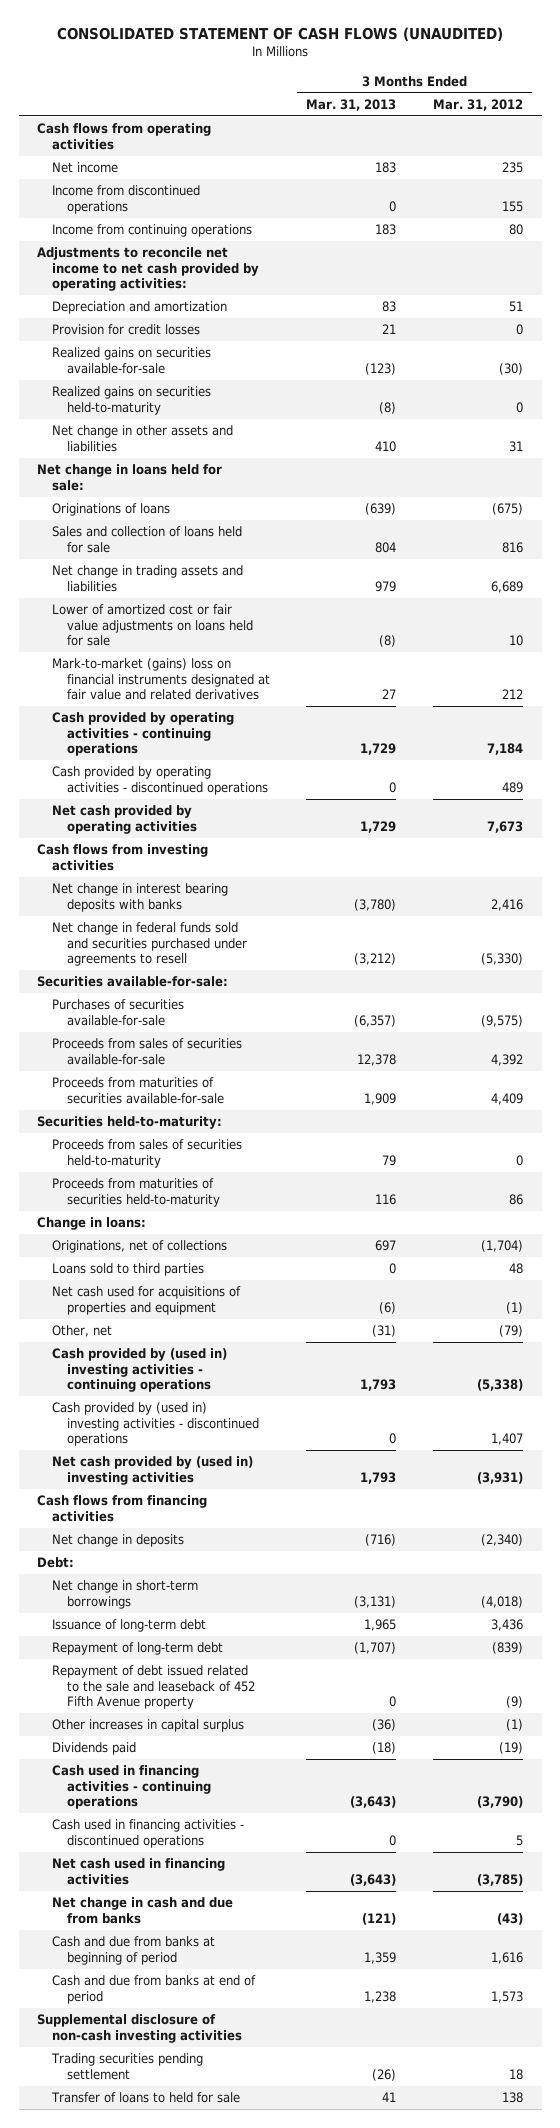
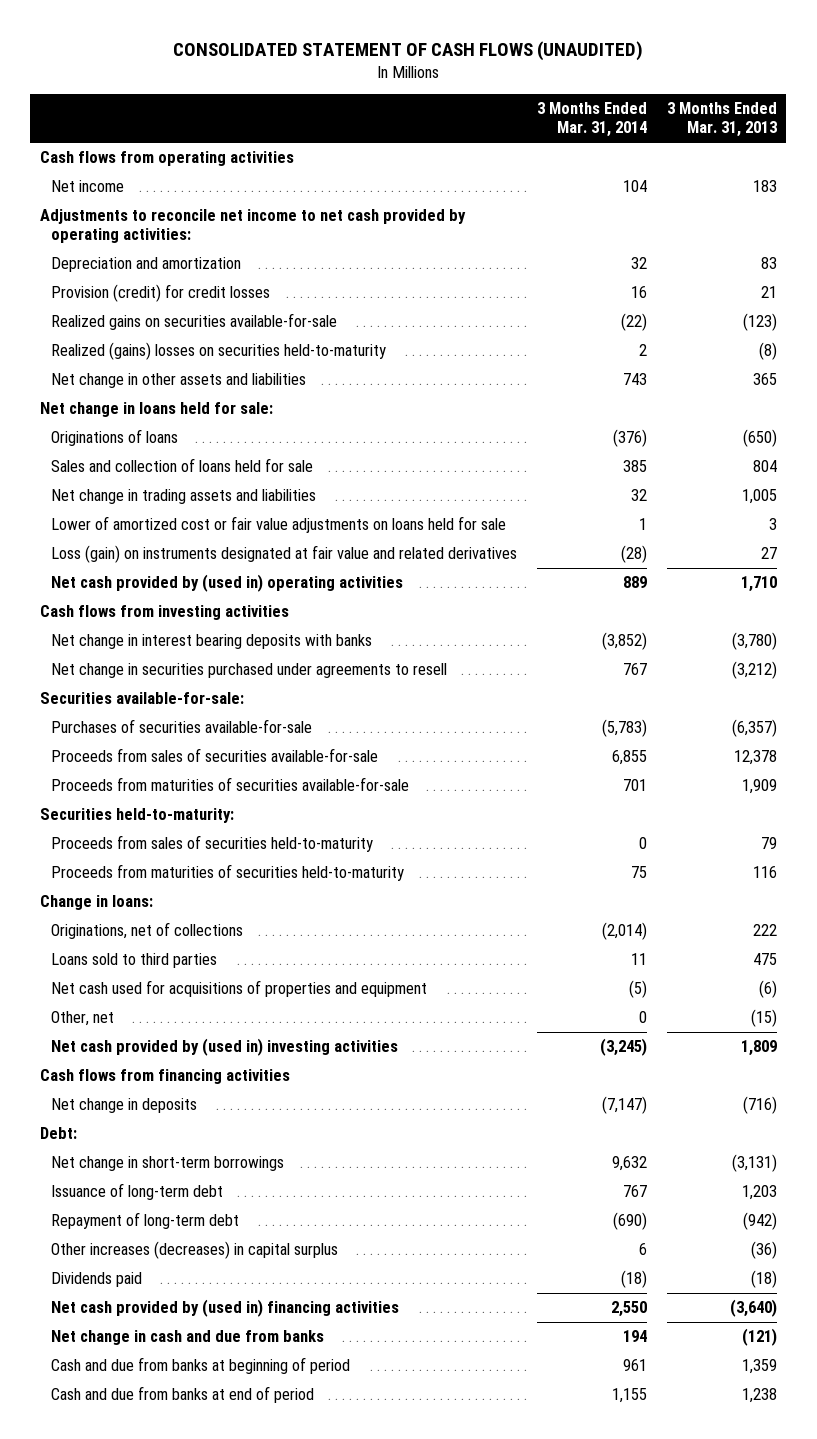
- | 3 Months Ended Mar. 31, 2013 | 3 Months Ended Mar. 31, 2012
+ | 3 Months Ended Mar. 31, 2014 | 3 Months Ended Mar. 31, 2013
- Income from discontinued operations | 0 | 155
- Income from continuing operations | 183 | 80
- Provision for credit losses | 21 | 0
+ Provision (credit) for credit losses | 16 | 21
- Realized gains on securities held-to-maturity | (8) | 0
- Net change in other assets and liabilities | 410 | 31
+ Realized (gains) losses on securities held-to-maturity | 2 | (8)
+ Net change in other assets and liabilities | 743 | 365
- Originations of loans | (639) | (675)
+ Originations of loans | (376) | (650)
- Net change in trading assets and liabilities | 979 | 6,689
- Lower of amortized cost or fair value adjustments on loans held for sale | (8) | 10
- Mark-to-market (gains) loss on financial instruments designated at fair value and related derivatives | 27 | 212
- Cash provided by operating activities - continuing operations | 1,729 | 7,184
- Cash provided by operating activities - discontinued operations | 0 | 489
- Net cash provided by operating activities | 1,729 | 7,673
+ Net change in trading assets and liabilities | 32 | 1,005
+ Lower of amortized cost or fair value adjustments on loans held for sale | 1 | 3
+ Loss (gain) on instruments designated at fair value and related derivatives | (28) | 27
+ Net cash provided by (used in) operating activities | 889 | 1,710
- Net change in federal funds sold and securities purchased under agreements to resell | (3,212) | (5,330)
+ Net change in securities purchased under agreements to resell | 767 | (3,212)
- Originations, net of collections | 697 | (1,704)
- Loans sold to third parties | 0 | 48
+ Originations, net of collections | (2,014) | 222
+ Loans sold to third parties | 11 | 475
- Other, net | (31) | (79)
- Cash provided by (used in) investing activities - continuing operations | 1,793 | (5,338)
- Cash provided by (used in) investing activities - discontinued operations | 0 | 1,407
- Net cash provided by (used in) investing activities | 1,793 | (3,931)
+ Other, net | 0 | (15)
+ Net cash provided by (used in) investing activities | (3,245) | 1,809
- Issuance of long-term debt | 1,965 | 3,436
- Repayment of long-term debt | (1,707) | (839)
- Repayment of debt issued related to the sale and leaseback of 452 Fifth Avenue property | 0 | (9)
- Other increases in capital surplus | (36) | (1)
+ Issuance of long-term debt | 767 | 1,203
+ Repayment of long-term debt | (690) | (942)
+ Other increases (decreases) in capital surplus | 6 | (36)
- Cash used in financing activities - continuing operations | (3,643) | (3,790)
- Cash used in financing activities - discontinued operations | 0 | 5
- Net cash used in financing activities | (3,643) | (3,785)
+ Net cash provided by (used in) financing activities | 2,550 | (3,640)
- Supplemental disclosure of non-cash investing activities
- Trading securities pending settlement | (26) | 18
- Transfer of loans to held for sale | 41 | 138

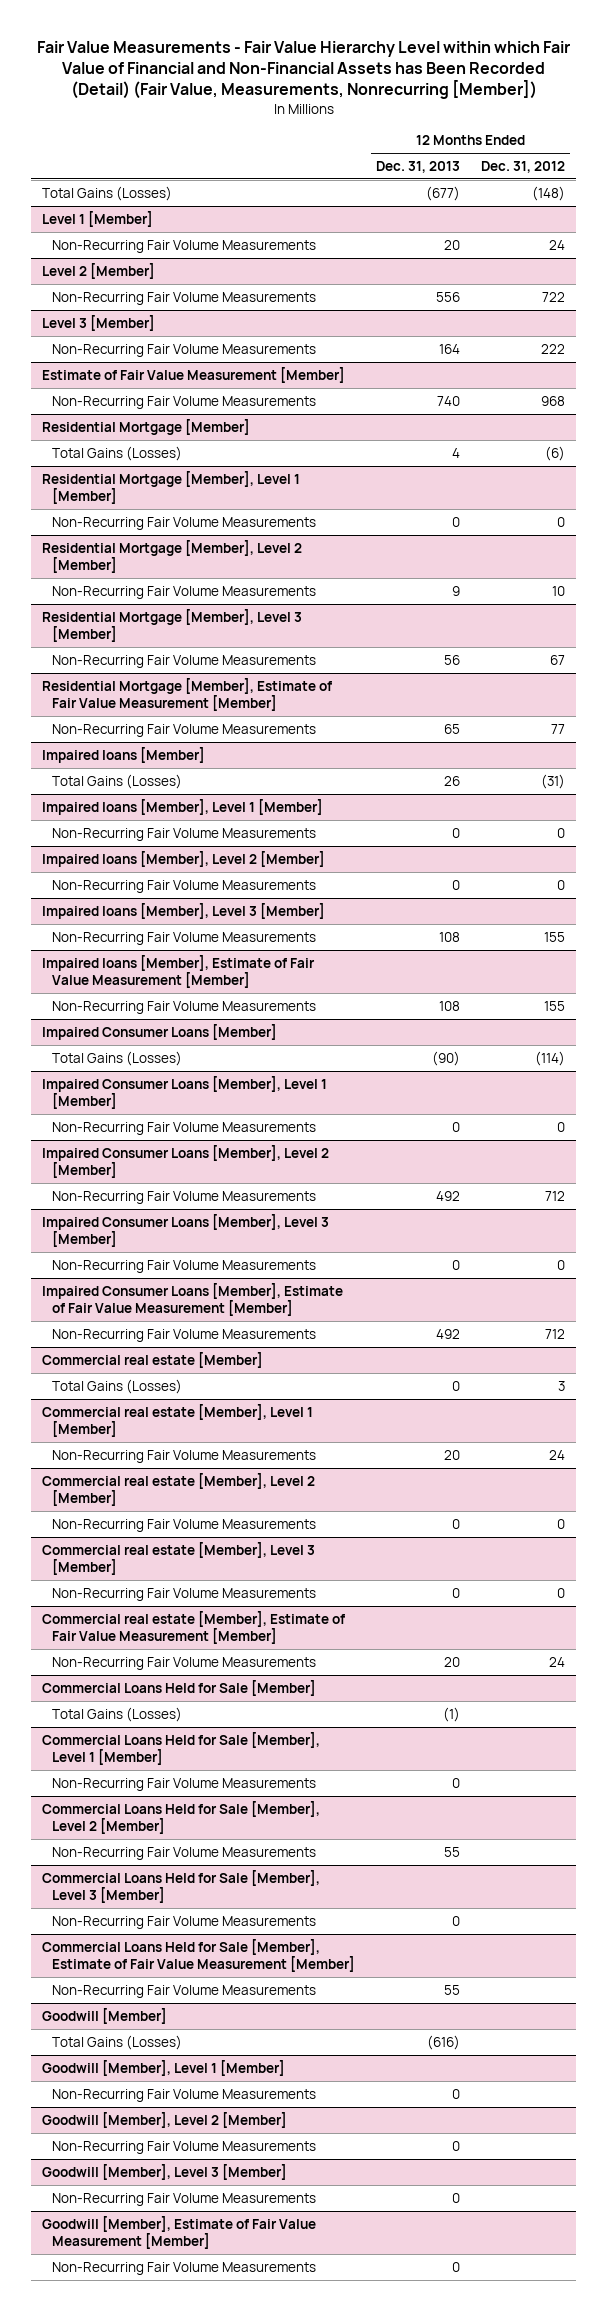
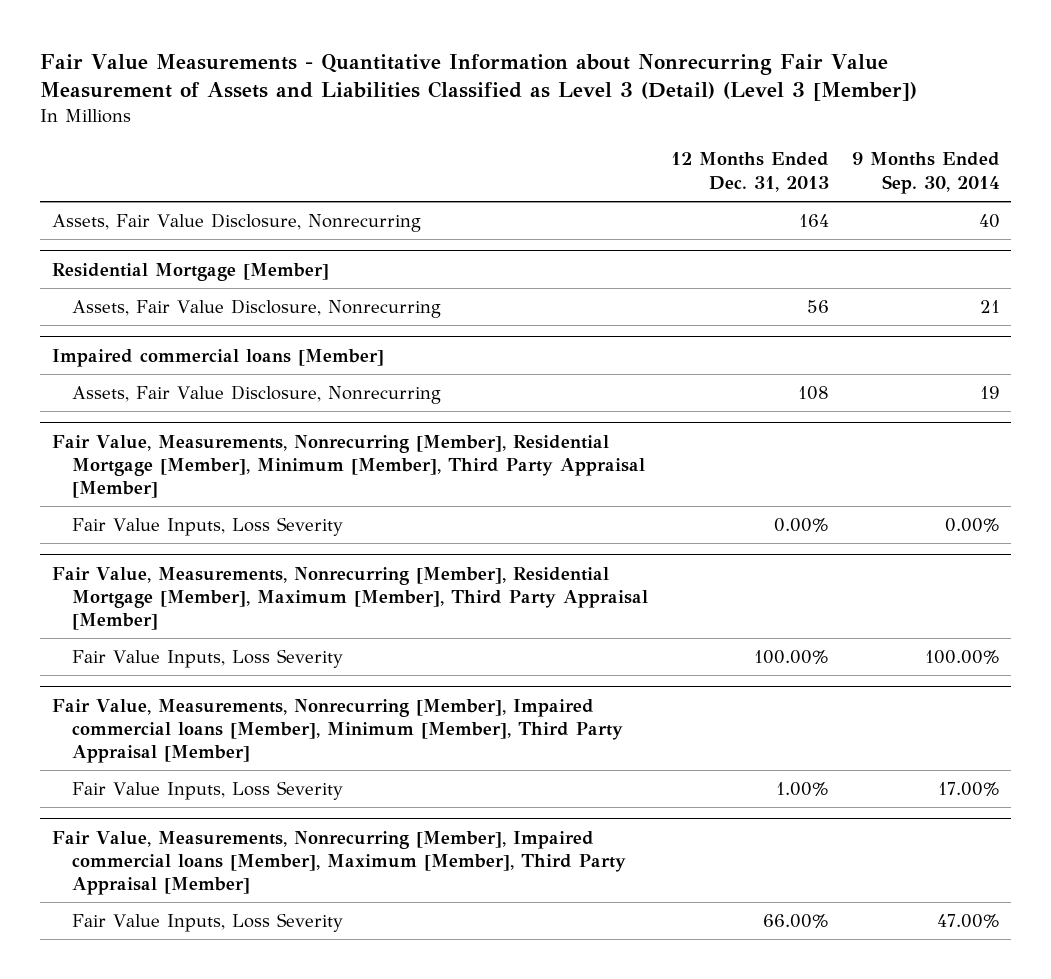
- Fair Value Measurements - Fair Value Hierarchy Level within which Fair Value of Financial and Non-Financial Assets has Been Recorded (Detail) (Fair Value, Measurements, Nonrecurring [Member])
+ Fair Value Measurements - Quantitative Information about Nonrecurring Fair Value Measurement of Assets and Liabilities Classified as Level 3 (Detail) (Level 3 [Member])
- | 12 Months Ended Dec. 31, 2013 | 12 Months Ended Dec. 31, 2012
+ | 12 Months Ended Dec. 31, 2013 | 9 Months Ended Sep. 30, 2014
- Total Gains (Losses) | (677) | (148)
- Level 1 [Member]
- Non-Recurring Fair Volume Measurements | 20 | 24
- Level 2 [Member]
- Non-Recurring Fair Volume Measurements | 556 | 722
- Level 3 [Member]
- Non-Recurring Fair Volume Measurements | 164 | 222
- Estimate of Fair Value Measurement [Member]
- Non-Recurring Fair Volume Measurements | 740 | 968
+ Assets, Fair Value Disclosure, Nonrecurring | 164 | 40
@ Residential Mortgage [Member]
- Total Gains (Losses) | 4 | (6)
- Residential Mortgage [Member], Level 1 [Member]
- Non-Recurring Fair Volume Measurements | 0 | 0
- Residential Mortgage [Member], Level 2 [Member]
- Non-Recurring Fair Volume Measurements | 9 | 10
- Residential Mortgage [Member], Level 3 [Member]
- Non-Recurring Fair Volume Measurements | 56 | 67
- Residential Mortgage [Member], Estimate of Fair Value Measurement [Member]
- Non-Recurring Fair Volume Measurements | 65 | 77
- Impaired loans [Member]
- Total Gains (Losses) | 26 | (31)
- Impaired loans [Member], Level 1 [Member]
- Non-Recurring Fair Volume Measurements | 0 | 0
- Impaired loans [Member], Level 2 [Member]
- Non-Recurring Fair Volume Measurements | 0 | 0
- Impaired loans [Member], Level 3 [Member]
- Non-Recurring Fair Volume Measurements | 108 | 155
- Impaired loans [Member], Estimate of Fair Value Measurement [Member]
- Non-Recurring Fair Volume Measurements | 108 | 155
- Impaired Consumer Loans [Member]
- Total Gains (Losses) | (90) | (114)
- Impaired Consumer Loans [Member], Level 1 [Member]
- Non-Recurring Fair Volume Measurements | 0 | 0
- Impaired Consumer Loans [Member], Level 2 [Member]
- Non-Recurring Fair Volume Measurements | 492 | 712
- Impaired Consumer Loans [Member], Level 3 [Member]
- Non-Recurring Fair Volume Measurements | 0 | 0
- Impaired Consumer Loans [Member], Estimate of Fair Value Measurement [Member]
- Non-Recurring Fair Volume Measurements | 492 | 712
- Commercial real estate [Member]
- Total Gains (Losses) | 0 | 3
- Commercial real estate [Member], Level 1 [Member]
- Non-Recurring Fair Volume Measurements | 20 | 24
- Commercial real estate [Member], Level 2 [Member]
- Non-Recurring Fair Volume Measurements | 0 | 0
- Commercial real estate [Member], Level 3 [Member]
- Non-Recurring Fair Volume Measurements | 0 | 0
- Commercial real estate [Member], Estimate of Fair Value Measurement [Member]
- Non-Recurring Fair Volume Measurements | 20 | 24
- Commercial Loans Held for Sale [Member]
- Total Gains (Losses) | (1) |
- Commercial Loans Held for Sale [Member], Level 1 [Member]
- Non-Recurring Fair Volume Measurements | 0 |
- Commercial Loans Held for Sale [Member], Level 2 [Member]
- Non-Recurring Fair Volume Measurements | 55 |
- Commercial Loans Held for Sale [Member], Level 3 [Member]
- Non-Recurring Fair Volume Measurements | 0 |
- Commercial Loans Held for Sale [Member], Estimate of Fair Value Measurement [Member]
- Non-Recurring Fair Volume Measurements | 55 |
- Goodwill [Member]
- Total Gains (Losses) | (616) |
- Goodwill [Member], Level 1 [Member]
- Non-Recurring Fair Volume Measurements | 0 |
- Goodwill [Member], Level 2 [Member]
- Non-Recurring Fair Volume Measurements | 0 |
- Goodwill [Member], Level 3 [Member]
- Non-Recurring Fair Volume Measurements | 0 |
- Goodwill [Member], Estimate of Fair Value Measurement [Member]
- Non-Recurring Fair Volume Measurements | 0 |
@ Residential Mortgage [Member]
+ Assets, Fair Value Disclosure, Nonrecurring | 56 | 21
+ Impaired commercial loans [Member]
+ Assets, Fair Value Disclosure, Nonrecurring | 108 | 19
+ Fair Value, Measurements, Nonrecurring [Member], Residential Mortgage [Member], Minimum [Member], Third Party Appraisal [Member]
+ Fair Value Inputs, Loss Severity | 0.00% | 0.00%
+ Fair Value, Measurements, Nonrecurring [Member], Residential Mortgage [Member], Maximum [Member], Third Party Appraisal [Member]
+ Fair Value Inputs, Loss Severity | 100.00% | 100.00%
+ Fair Value, Measurements, Nonrecurring [Member], Impaired commercial loans [Member], Minimum [Member], Third Party Appraisal [Member]
+ Fair Value Inputs, Loss Severity | 1.00% | 17.00%
+ Fair Value, Measurements, Nonrecurring [Member], Impaired commercial loans [Member], Maximum [Member], Third Party Appraisal [Member]
+ Fair Value Inputs, Loss Severity | 66.00% | 47.00%

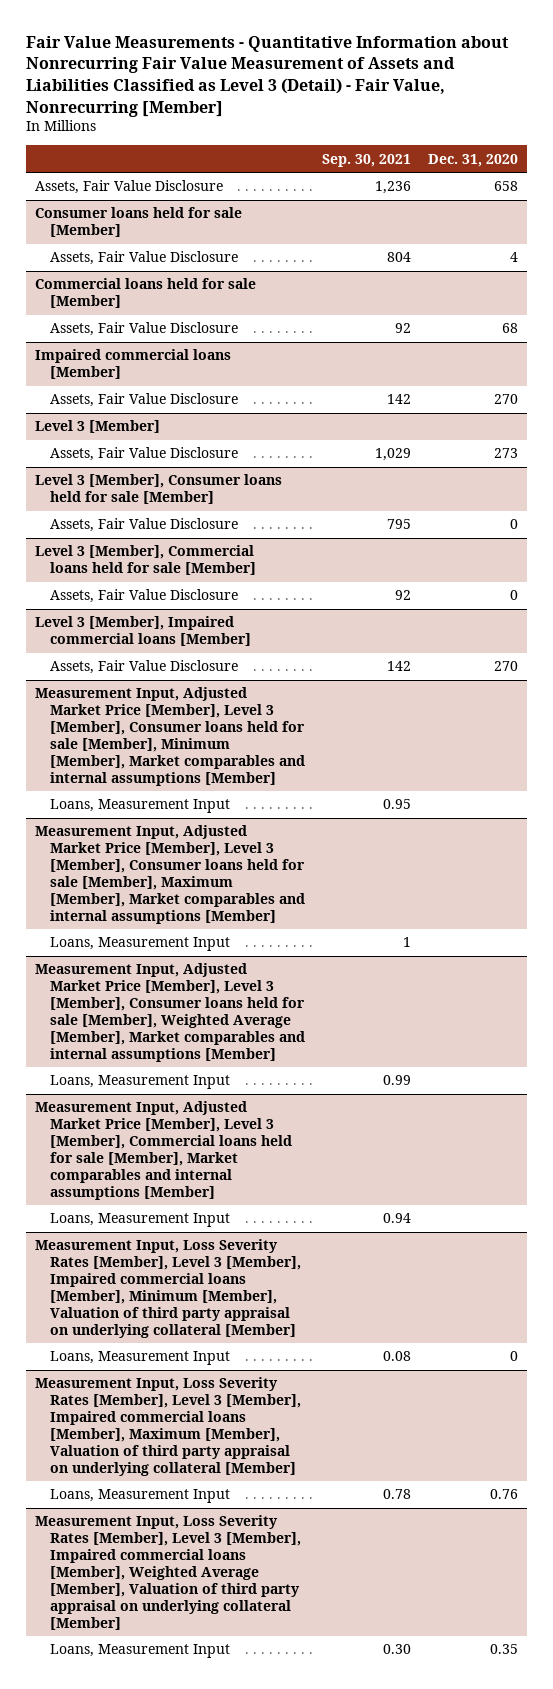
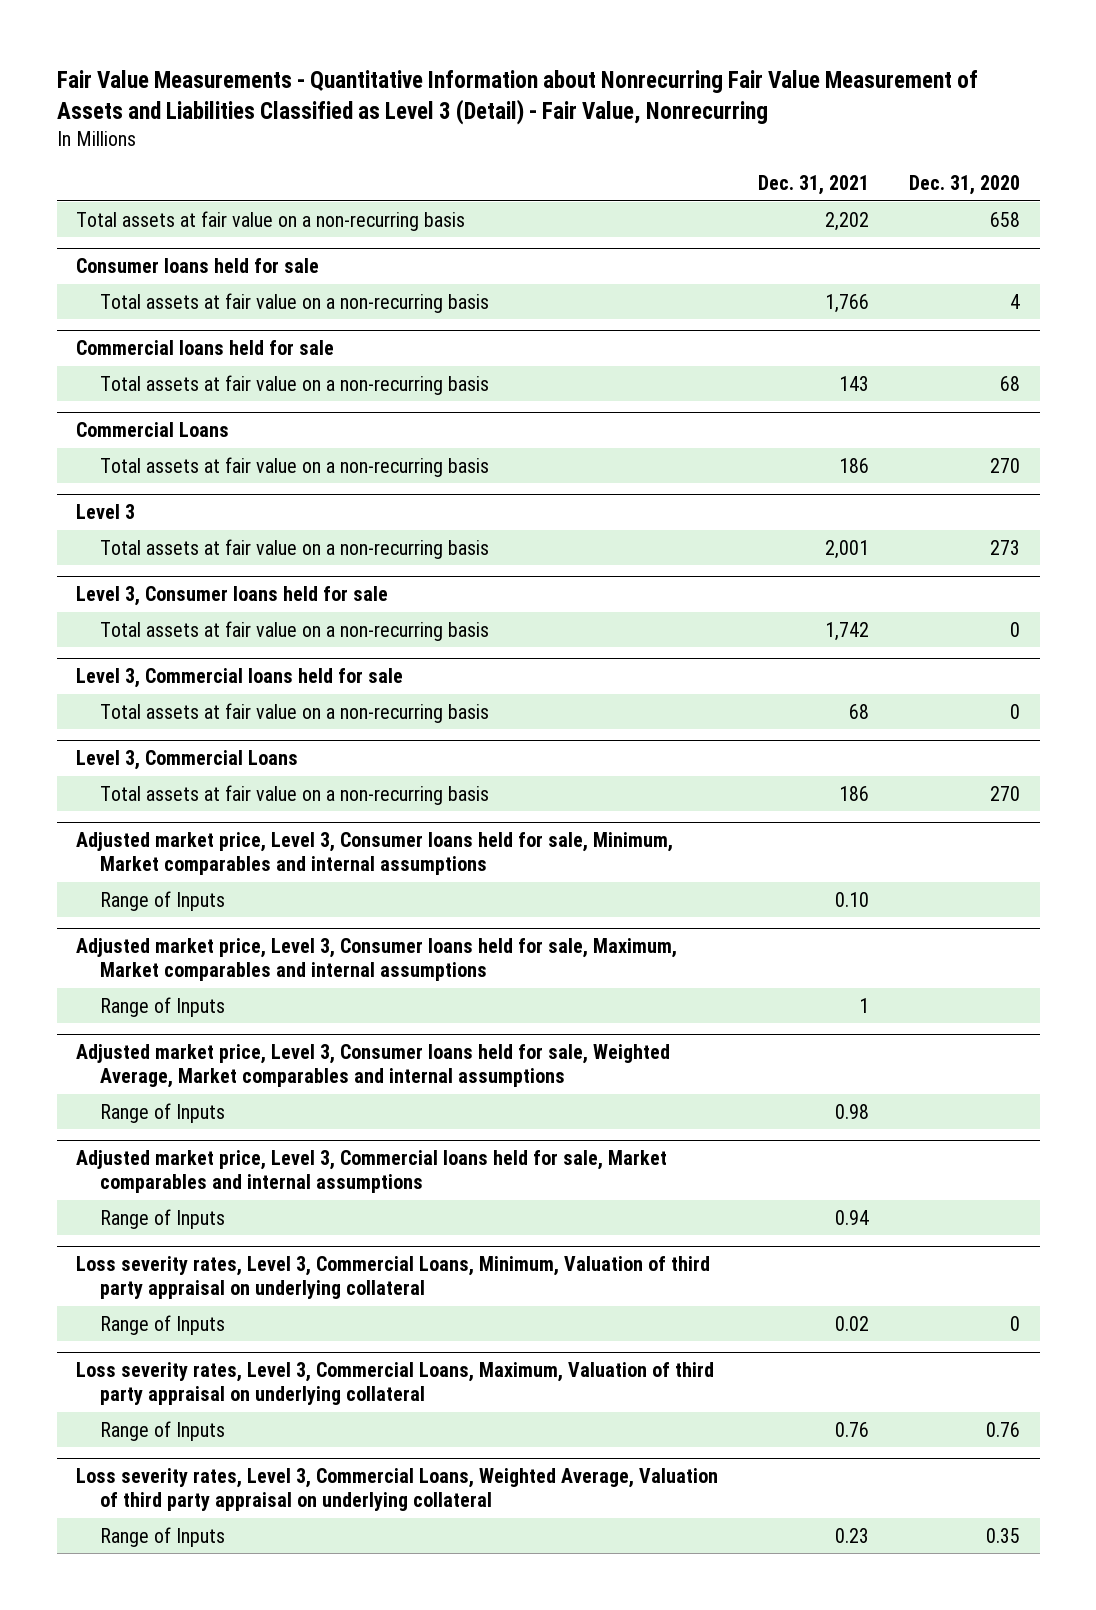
- Fair Value Measurements - Quantitative Information about Nonrecurring Fair Value Measurement of Assets and Liabilities Classified as Level 3 (Detail) - Fair Value, Nonrecurring [Member]
+ Fair Value Measurements - Quantitative Information about Nonrecurring Fair Value Measurement of Assets and Liabilities Classified as Level 3 (Detail) - Fair Value, Nonrecurring
- | Sep. 30, 2021 | Dec. 31, 2020
+ | Dec. 31, 2021 | Dec. 31, 2020
- Assets, Fair Value Disclosure | 1,236 | 658
- Consumer loans held for sale [Member]
- Assets, Fair Value Disclosure | 804 | 4
- Commercial loans held for sale [Member]
- Assets, Fair Value Disclosure | 92 | 68
- Impaired commercial loans [Member]
- Assets, Fair Value Disclosure | 142 | 270
- Level 3 [Member]
- Assets, Fair Value Disclosure | 1,029 | 273
- Level 3 [Member], Consumer loans held for sale [Member]
- Assets, Fair Value Disclosure | 795 | 0
- Level 3 [Member], Commercial loans held for sale [Member]
- Assets, Fair Value Disclosure | 92 | 0
- Level 3 [Member], Impaired commercial loans [Member]
- Assets, Fair Value Disclosure | 142 | 270
- Measurement Input, Adjusted Market Price [Member], Level 3 [Member], Consumer loans held for sale [Member], Minimum [Member], Market comparables and internal assumptions [Member]
- Loans, Measurement Input | 0.95 |
- Measurement Input, Adjusted Market Price [Member], Level 3 [Member], Consumer loans held for sale [Member], Maximum [Member], Market comparables and internal assumptions [Member]
- Loans, Measurement Input | 1 |
- Measurement Input, Adjusted Market Price [Member], Level 3 [Member], Consumer loans held for sale [Member], Weighted Average [Member], Market comparables and internal assumptions [Member]
- Loans, Measurement Input | 0.99 |
- Measurement Input, Adjusted Market Price [Member], Level 3 [Member], Commercial loans held for sale [Member], Market comparables and internal assumptions [Member]
- Loans, Measurement Input | 0.94 |
- Measurement Input, Loss Severity Rates [Member], Level 3 [Member], Impaired commercial loans [Member], Minimum [Member], Valuation of third party appraisal on underlying collateral [Member]
- Loans, Measurement Input | 0.08 | 0
- Measurement Input, Loss Severity Rates [Member], Level 3 [Member], Impaired commercial loans [Member], Maximum [Member], Valuation of third party appraisal on underlying collateral [Member]
- Loans, Measurement Input | 0.78 | 0.76
- Measurement Input, Loss Severity Rates [Member], Level 3 [Member], Impaired commercial loans [Member], Weighted Average [Member], Valuation of third party appraisal on underlying collateral [Member]
- Loans, Measurement Input | 0.30 | 0.35
+ Total assets at fair value on a non-recurring basis | 2,202 | 658
+ Consumer loans held for sale
+ Total assets at fair value on a non-recurring basis | 1,766 | 4
+ Commercial loans held for sale
+ Total assets at fair value on a non-recurring basis | 143 | 68
+ Commercial Loans
+ Total assets at fair value on a non-recurring basis | 186 | 270
+ Level 3
+ Total assets at fair value on a non-recurring basis | 2,001 | 273
+ Level 3, Consumer loans held for sale
+ Total assets at fair value on a non-recurring basis | 1,742 | 0
+ Level 3, Commercial loans held for sale
+ Total assets at fair value on a non-recurring basis | 68 | 0
+ Level 3, Commercial Loans
+ Total assets at fair value on a non-recurring basis | 186 | 270
+ Adjusted market price, Level 3, Consumer loans held for sale, Minimum, Market comparables and internal assumptions
+ Range of Inputs | 0.10 |
+ Adjusted market price, Level 3, Consumer loans held for sale, Maximum, Market comparables and internal assumptions
+ Range of Inputs | 1 |
+ Adjusted market price, Level 3, Consumer loans held for sale, Weighted Average, Market comparables and internal assumptions
+ Range of Inputs | 0.98 |
+ Adjusted market price, Level 3, Commercial loans held for sale, Market comparables and internal assumptions
+ Range of Inputs | 0.94 |
+ Loss severity rates, Level 3, Commercial Loans, Minimum, Valuation of third party appraisal on underlying collateral
+ Range of Inputs | 0.02 | 0
+ Loss severity rates, Level 3, Commercial Loans, Maximum, Valuation of third party appraisal on underlying collateral
+ Range of Inputs | 0.76 | 0.76
+ Loss severity rates, Level 3, Commercial Loans, Weighted Average, Valuation of third party appraisal on underlying collateral
+ Range of Inputs | 0.23 | 0.35

